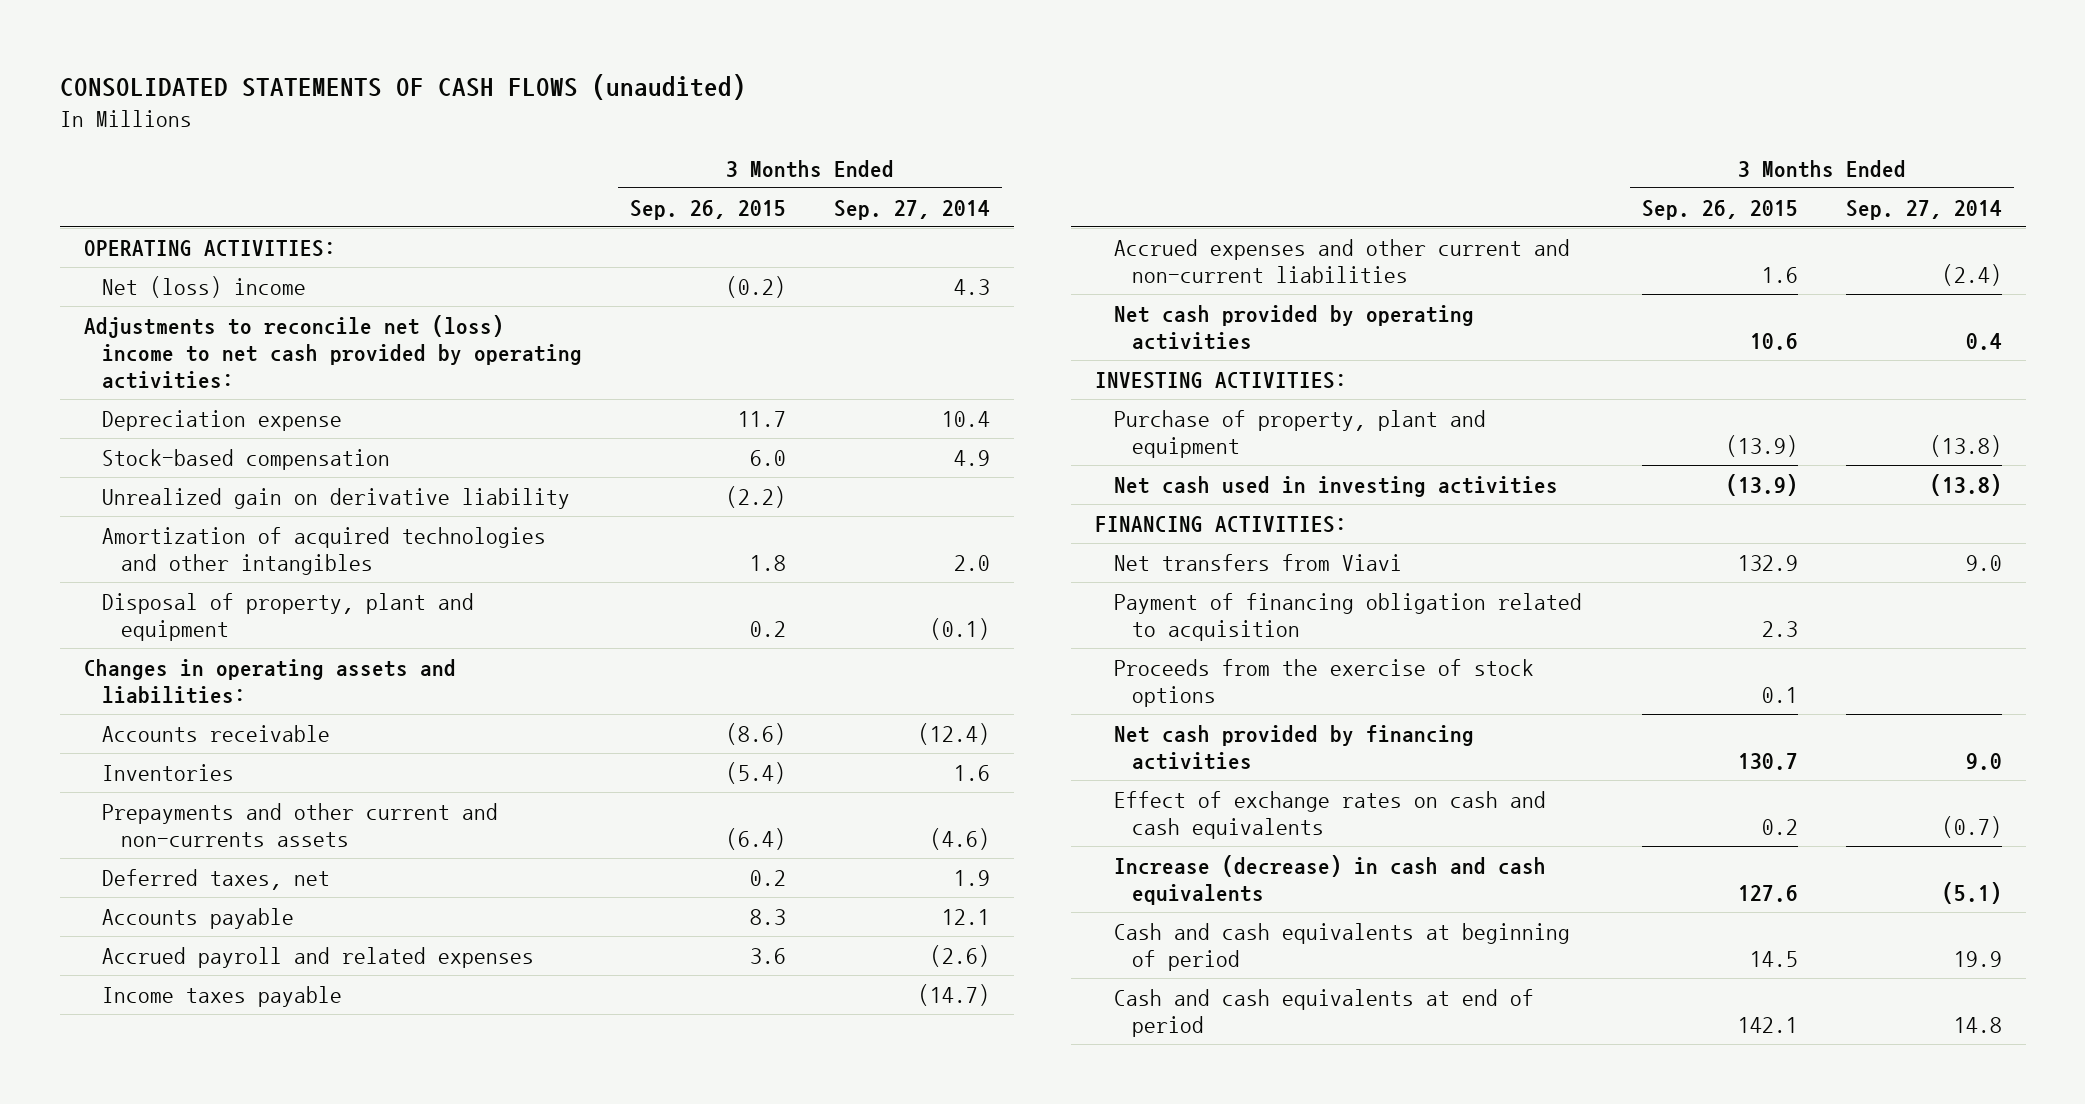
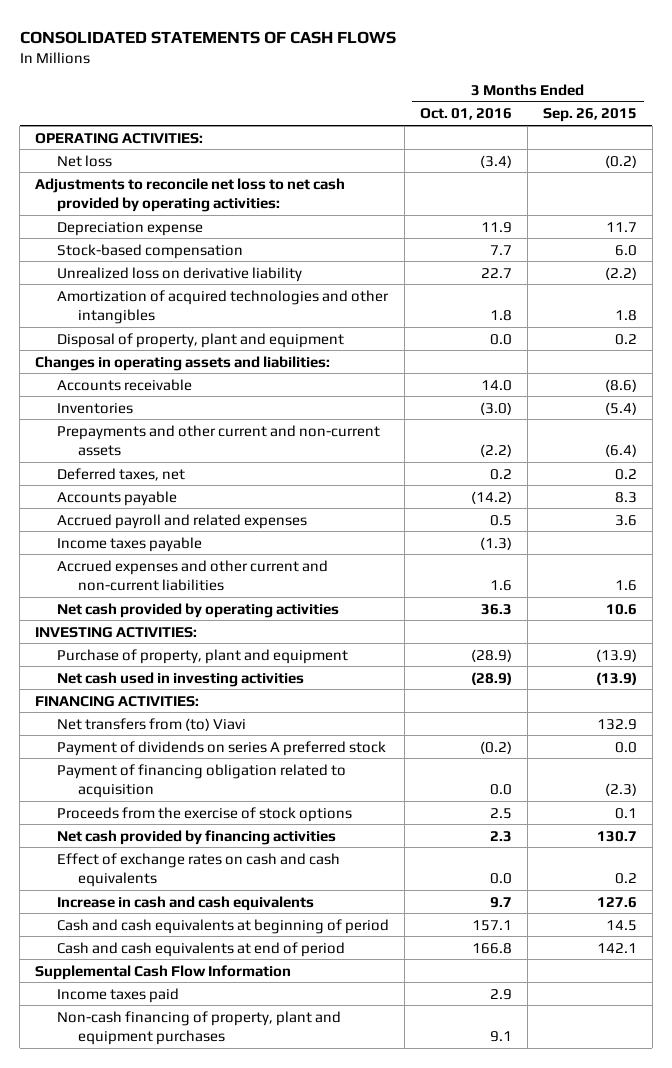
- CONSOLIDATED STATEMENTS OF CASH FLOWS (unaudited)
+ CONSOLIDATED STATEMENTS OF CASH FLOWS
- | 3 Months Ended Sep. 26, 2015 | 3 Months Ended Sep. 27, 2014
+ | 3 Months Ended Oct. 01, 2016 | 3 Months Ended Sep. 26, 2015
- Net (loss) income | (0.2) | 4.3
- Adjustments to reconcile net (loss) income to net cash provided by operating activities:
+ Net loss | (3.4) | (0.2)
+ Adjustments to reconcile net loss to net cash provided by operating activities:
- Unrealized gain on derivative liability | (2.2) |
+ Unrealized loss on derivative liability | 22.7 | (2.2)
- Prepayments and other current and non-currents assets | (6.4) | (4.6)
+ Prepayments and other current and non-current assets | (2.2) | (6.4)
- Net transfers from Viavi | 132.9 | 9.0
- Payment of financing obligation related to acquisition | 2.3 |
+ Net transfers from (to) Viavi | | 132.9
+ Payment of dividends on series A preferred stock | (0.2) | 0.0
+ Payment of financing obligation related to acquisition | 0.0 | (2.3)
- Increase (decrease) in cash and cash equivalents | 127.6 | (5.1)
+ Increase in cash and cash equivalents | 9.7 | 127.6
+ Supplemental Cash Flow Information
+ Income taxes paid | 2.9 |
+ Non-cash financing of property, plant and equipment purchases | 9.1 |

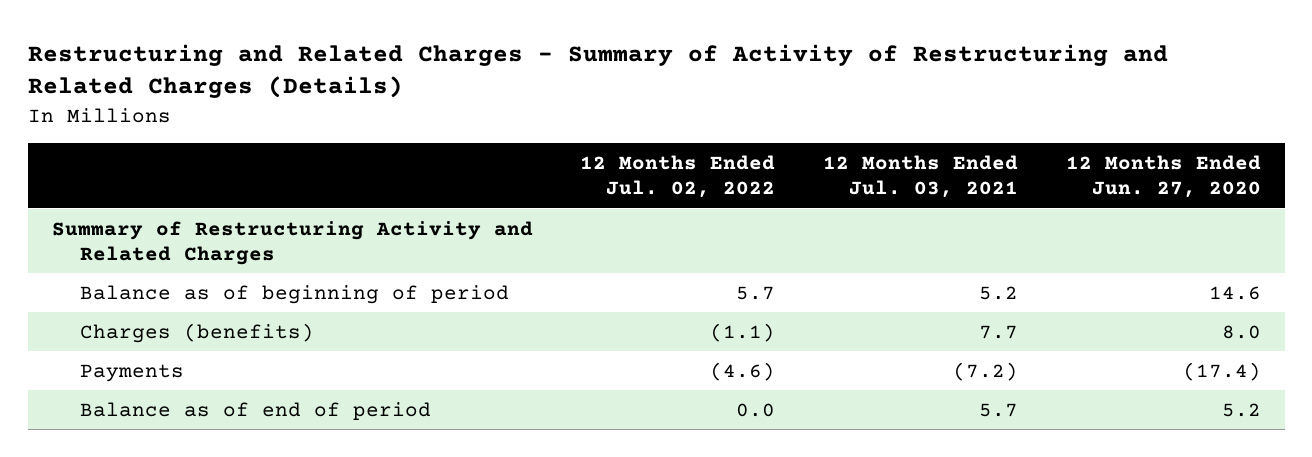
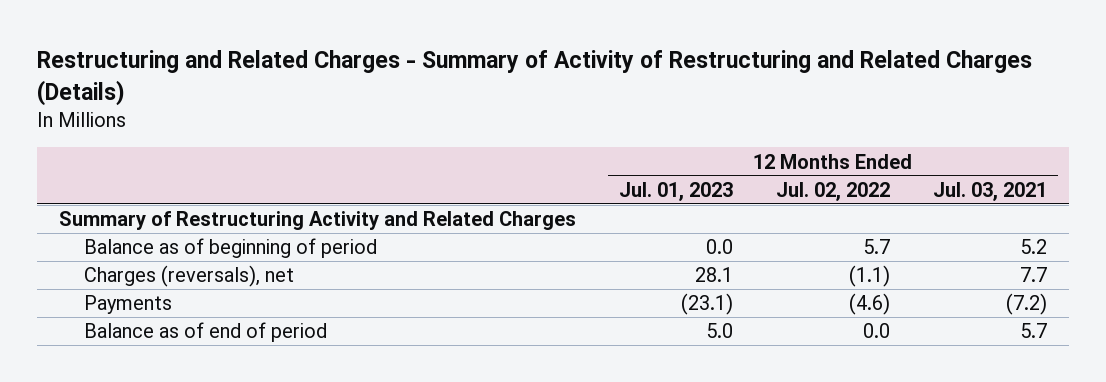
- | 12 Months Ended Jul. 02, 2022 | 12 Months Ended Jul. 03, 2021 | 12 Months Ended Jun. 27, 2020
+ | 12 Months Ended Jul. 01, 2023 | 12 Months Ended Jul. 02, 2022 | 12 Months Ended Jul. 03, 2021
- Charges (benefits) | (1.1) | 7.7 | 8.0
+ Charges (reversals), net | 28.1 | (1.1) | 7.7

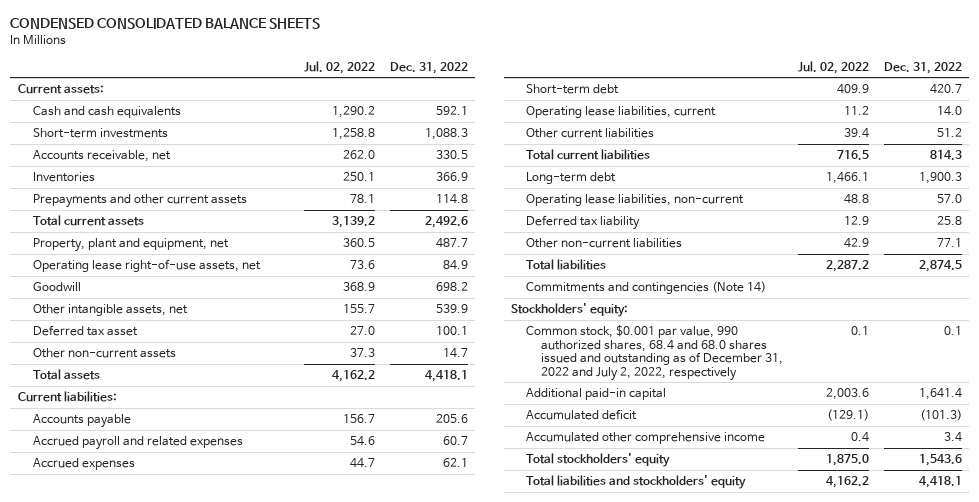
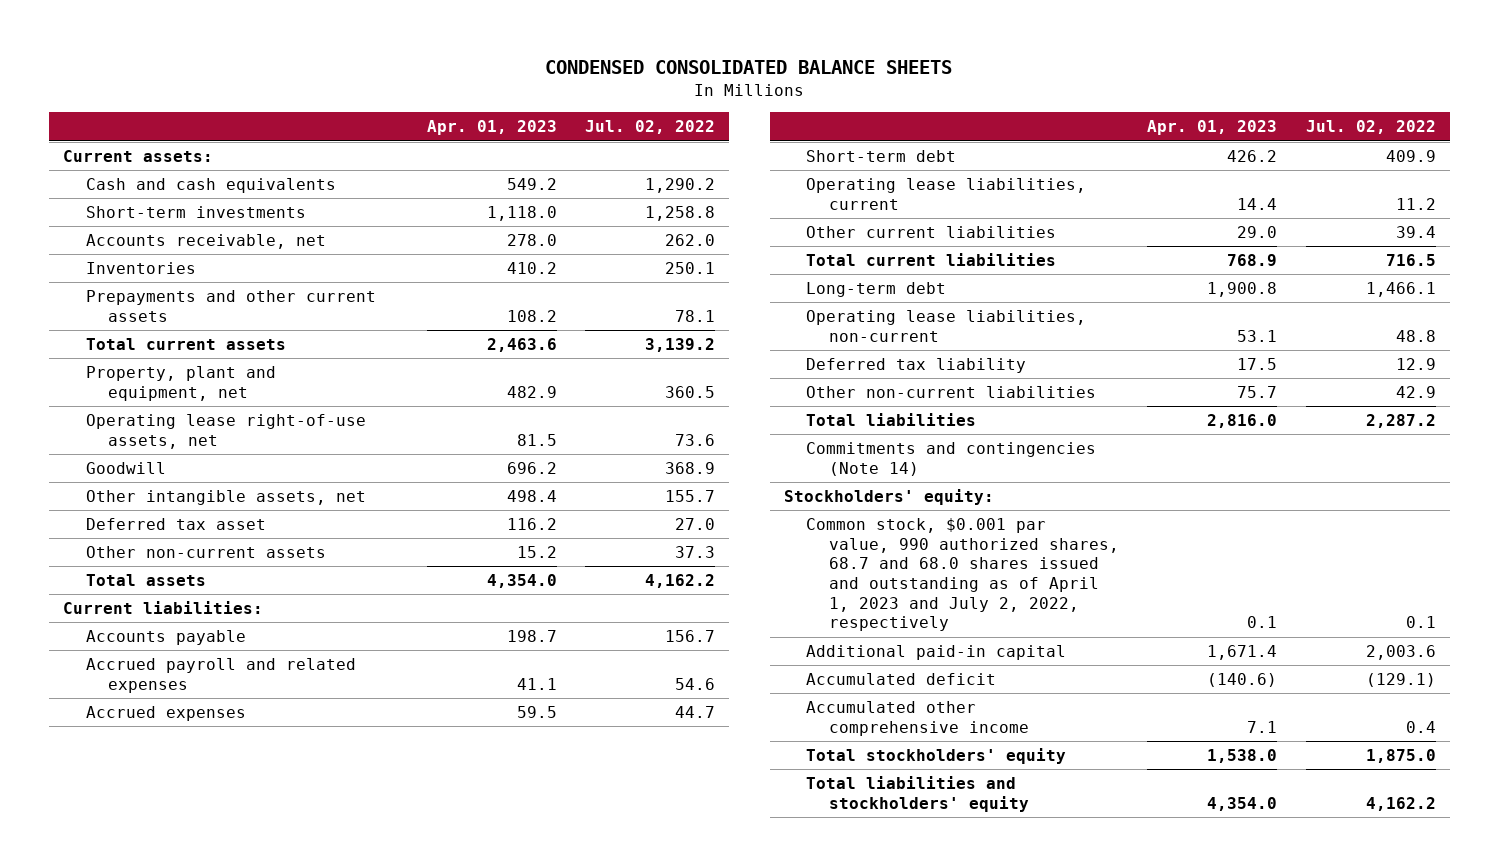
- | Jul. 02, 2022 | Dec. 31, 2022
+ | Apr. 01, 2023 | Jul. 02, 2022
- Common stock, $0.001 par value, 990 authorized shares, 68.4 and 68.0 shares issued and outstanding as of December 31, 2022 and July 2, 2022, respectively | 0.1 | 0.1
+ Common stock, $0.001 par value, 990 authorized shares, 68.7 and 68.0 shares issued and outstanding as of April 1, 2023 and July 2, 2022, respectively | 0.1 | 0.1

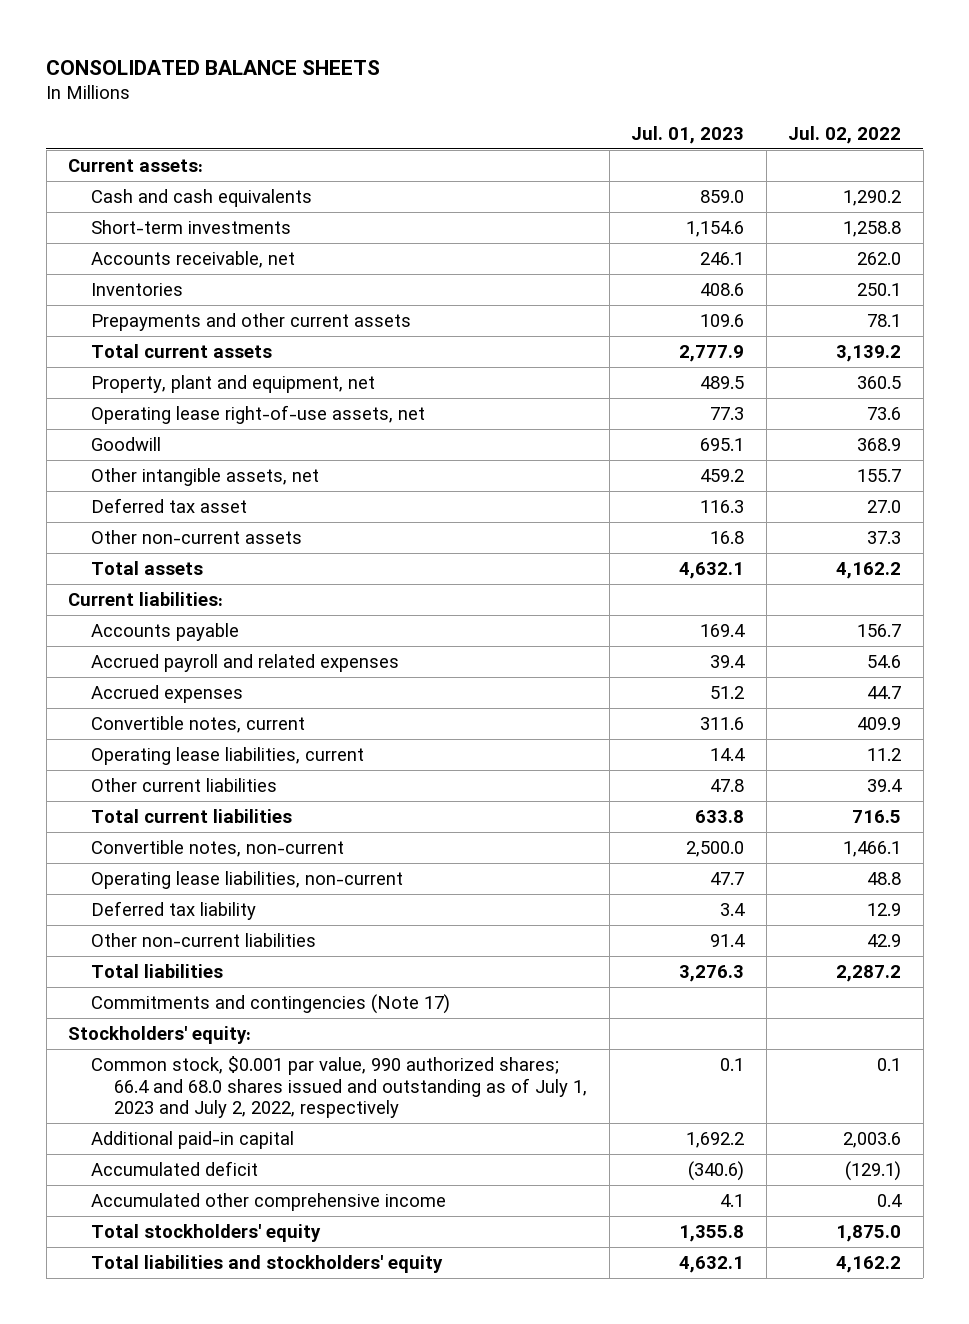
- CONDENSED CONSOLIDATED BALANCE SHEETS
+ CONSOLIDATED BALANCE SHEETS
- | Apr. 01, 2023 | Jul. 02, 2022
+ | Jul. 01, 2023 | Jul. 02, 2022
- Short-term debt | 426.2 | 409.9
+ Convertible notes, current | 311.6 | 409.9
- Long-term debt | 1,900.8 | 1,466.1
+ Convertible notes, non-current | 2,500.0 | 1,466.1
- Commitments and contingencies (Note 14)
+ Commitments and contingencies (Note 17)
- Common stock, $0.001 par value, 990 authorized shares, 68.7 and 68.0 shares issued and outstanding as of April 1, 2023 and July 2, 2022, respectively | 0.1 | 0.1
+ Common stock, $0.001 par value, 990 authorized shares; 66.4 and 68.0 shares issued and outstanding as of July 1, 2023 and July 2, 2022, respectively | 0.1 | 0.1

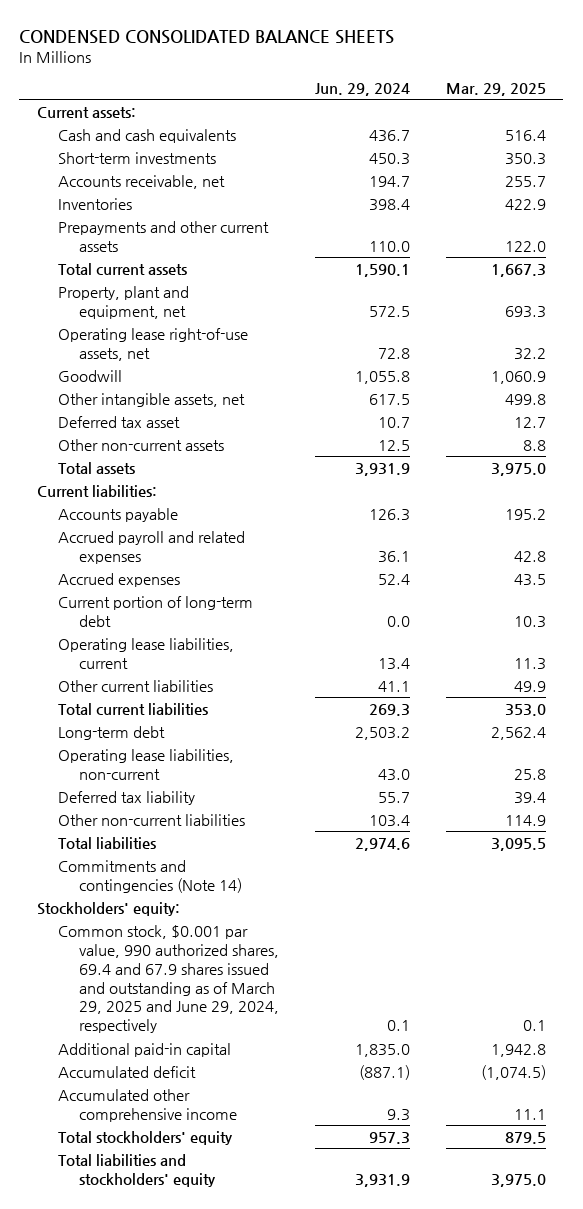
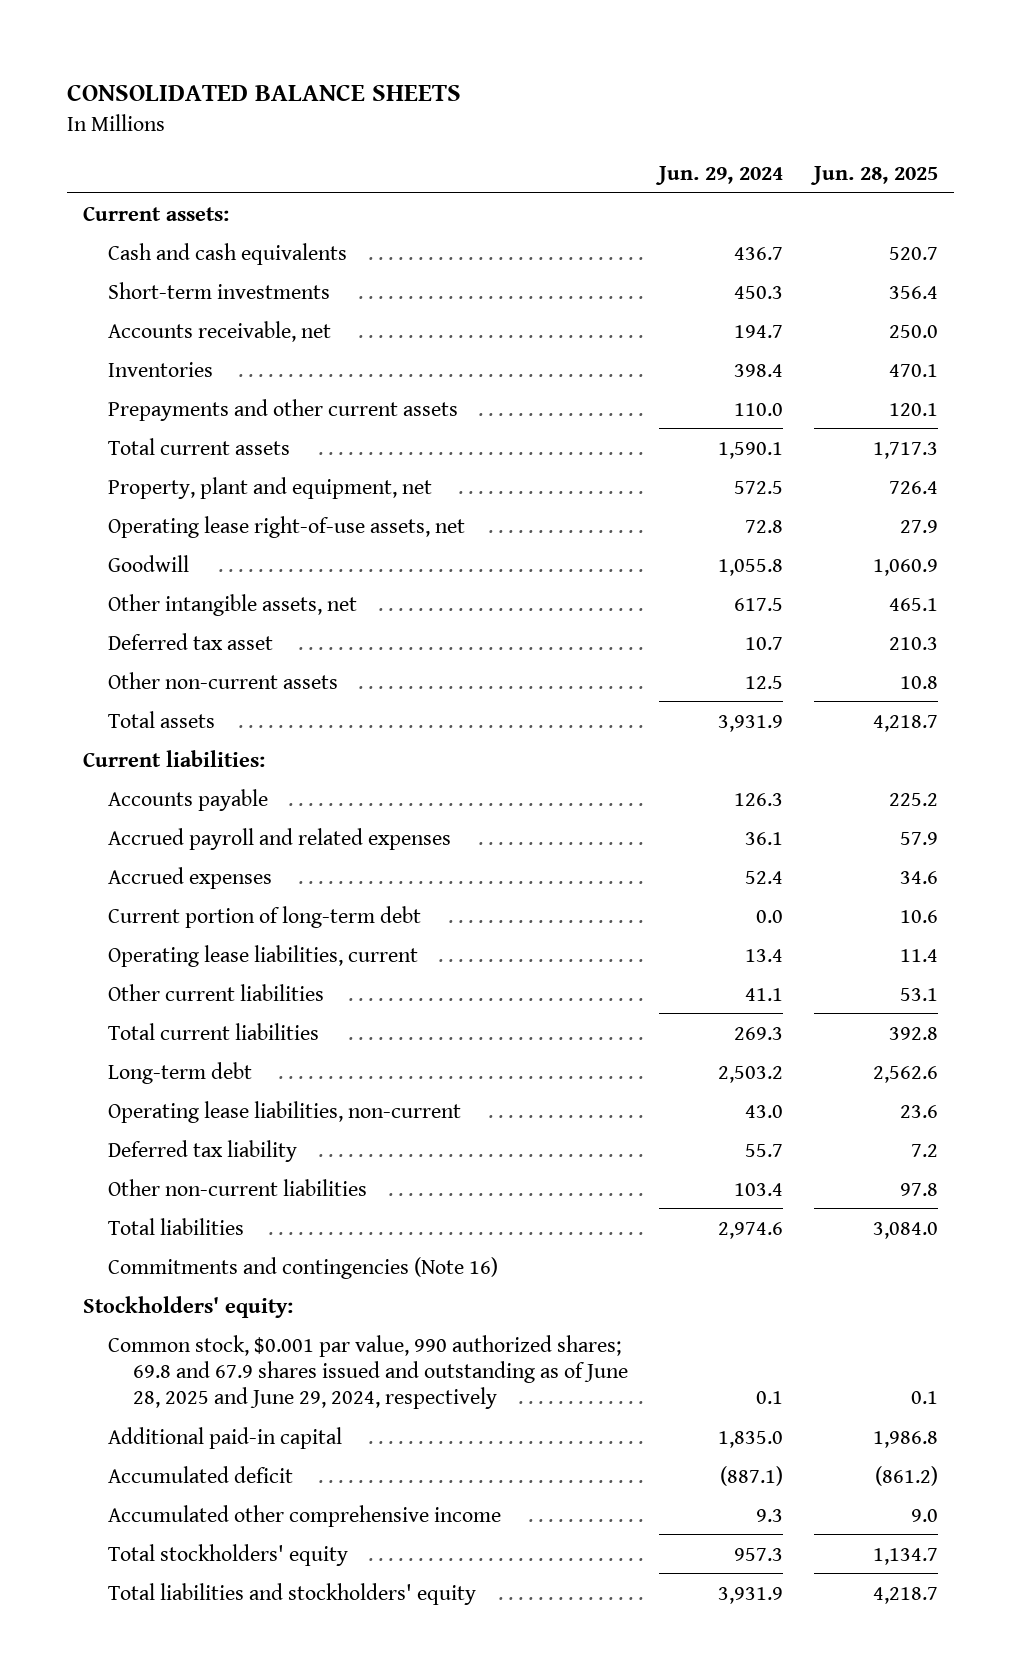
- CONDENSED CONSOLIDATED BALANCE SHEETS
+ CONSOLIDATED BALANCE SHEETS
- | Jun. 29, 2024 | Mar. 29, 2025
+ | Jun. 29, 2024 | Jun. 28, 2025
- Commitments and contingencies (Note 14)
+ Commitments and contingencies (Note 16)
- Common stock, $0.001 par value, 990 authorized shares, 69.4 and 67.9 shares issued and outstanding as of March 29, 2025 and June 29, 2024, respectively | 0.1 | 0.1
+ Common stock, $0.001 par value, 990 authorized shares; 69.8 and 67.9 shares issued and outstanding as of June 28, 2025 and June 29, 2024, respectively | 0.1 | 0.1

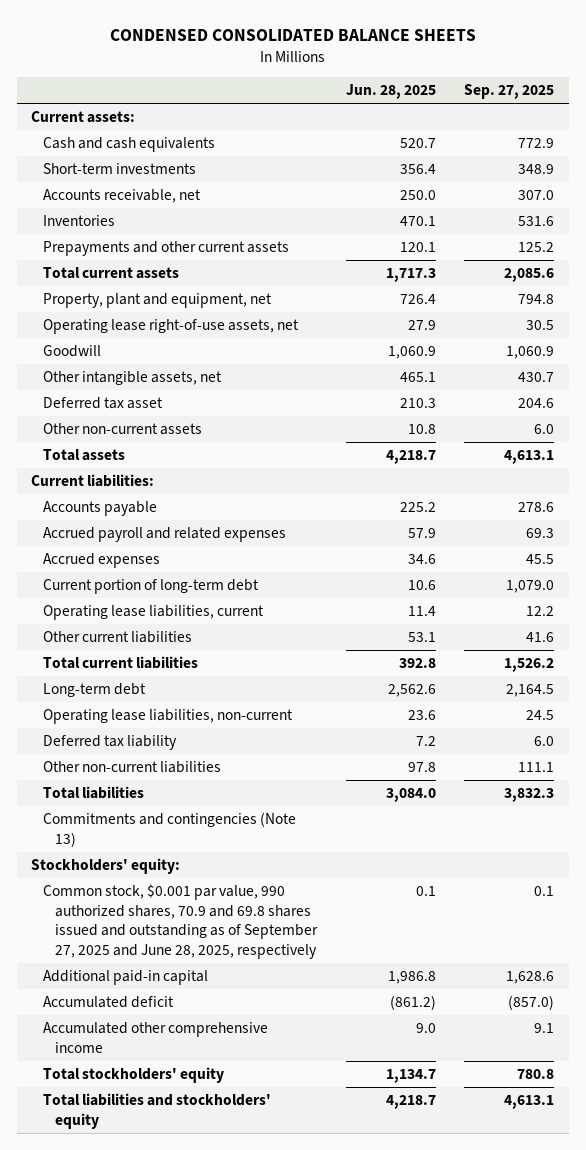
- CONSOLIDATED BALANCE SHEETS
+ CONDENSED CONSOLIDATED BALANCE SHEETS
- | Jun. 29, 2024 | Jun. 28, 2025
+ | Jun. 28, 2025 | Sep. 27, 2025
- Commitments and contingencies (Note 16)
+ Commitments and contingencies (Note 13)
- Common stock, $0.001 par value, 990 authorized shares; 69.8 and 67.9 shares issued and outstanding as of June 28, 2025 and June 29, 2024, respectively | 0.1 | 0.1
+ Common stock, $0.001 par value, 990 authorized shares, 70.9 and 69.8 shares issued and outstanding as of September 27, 2025 and June 28, 2025, respectively | 0.1 | 0.1

